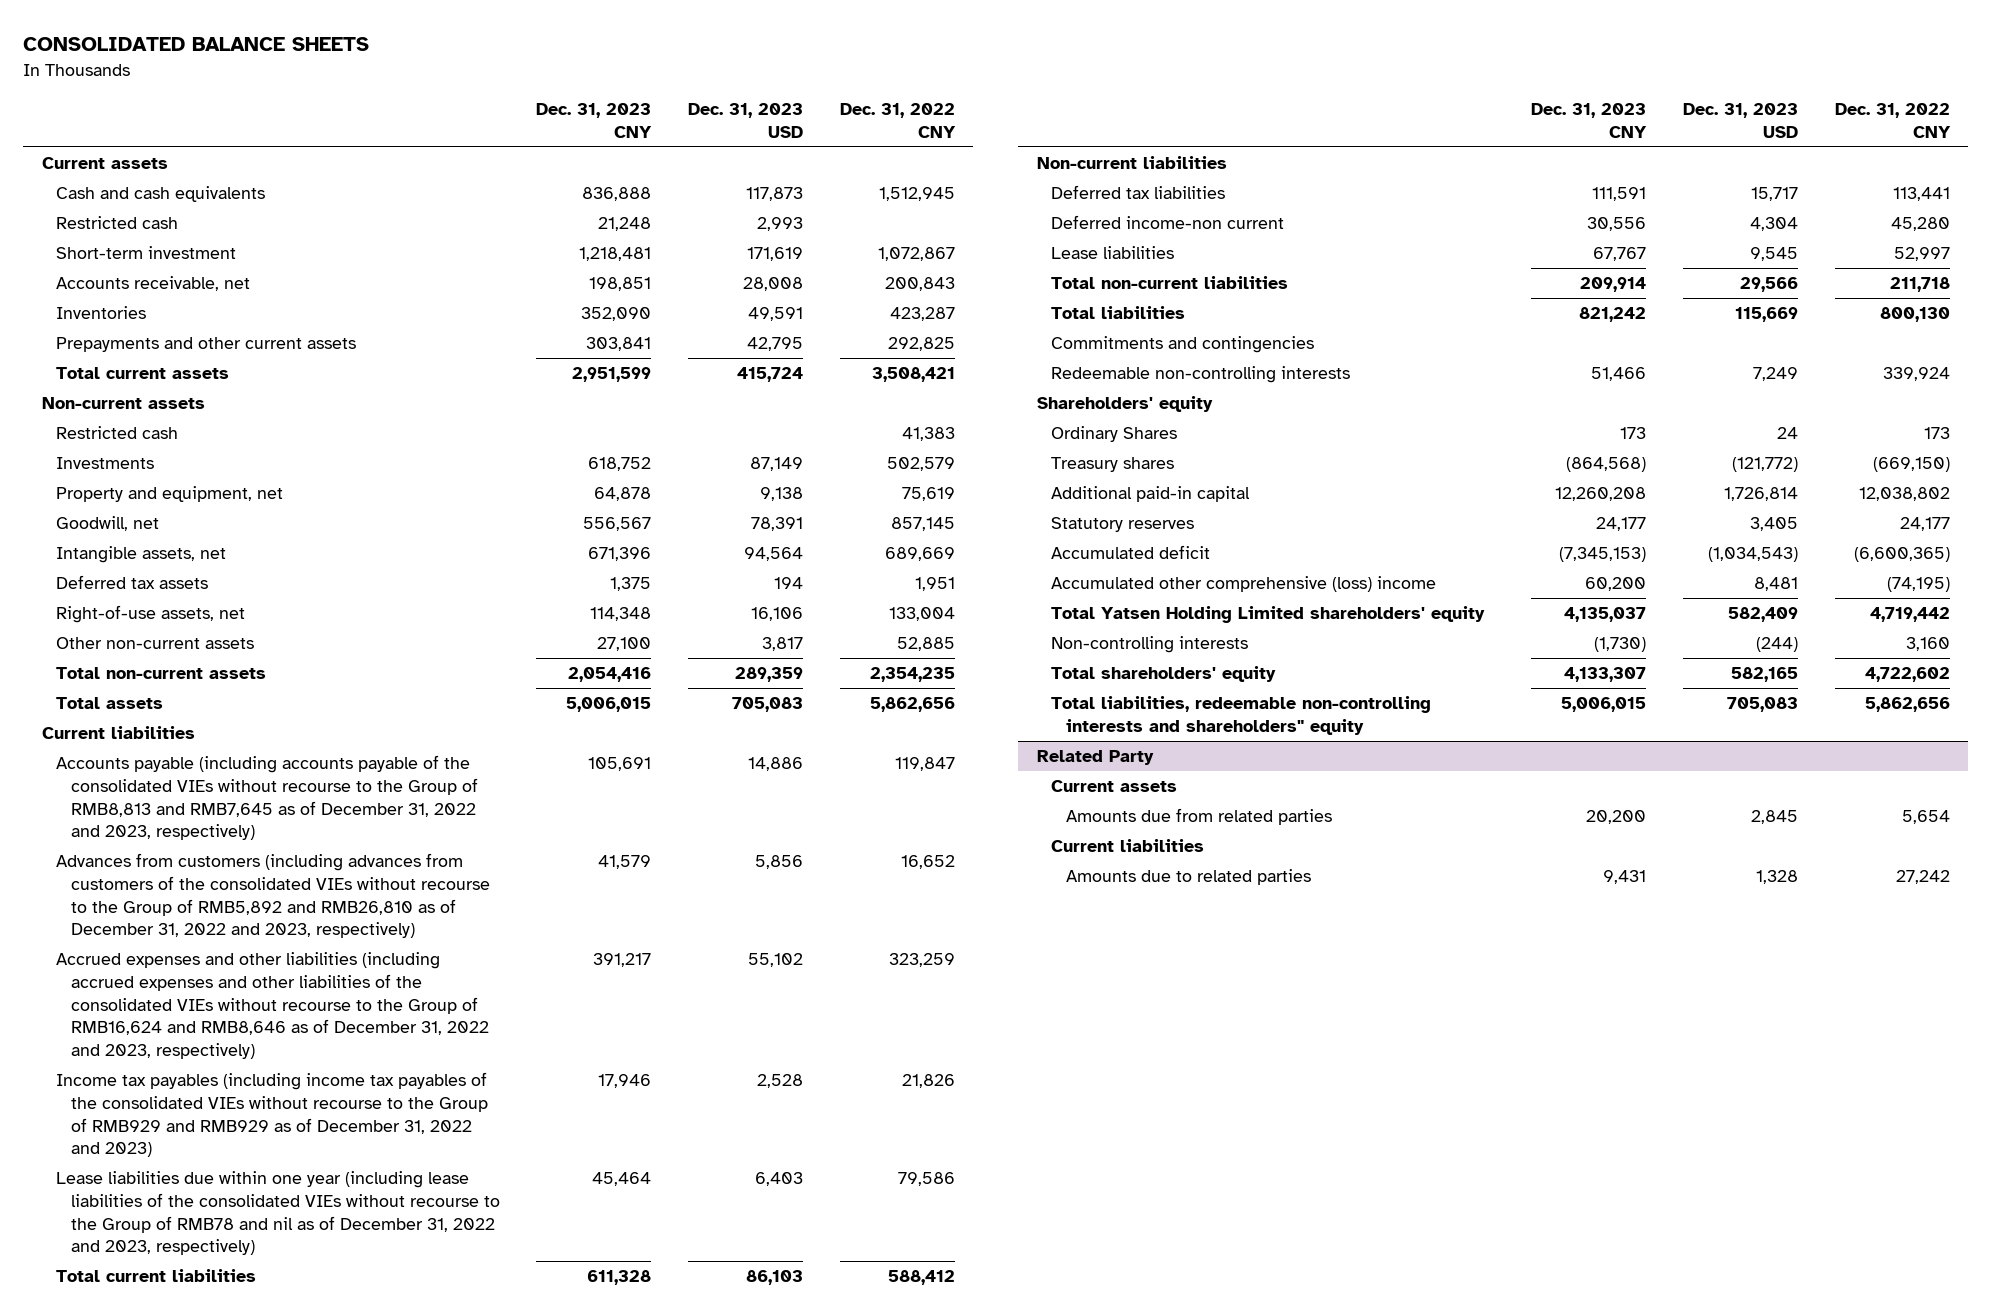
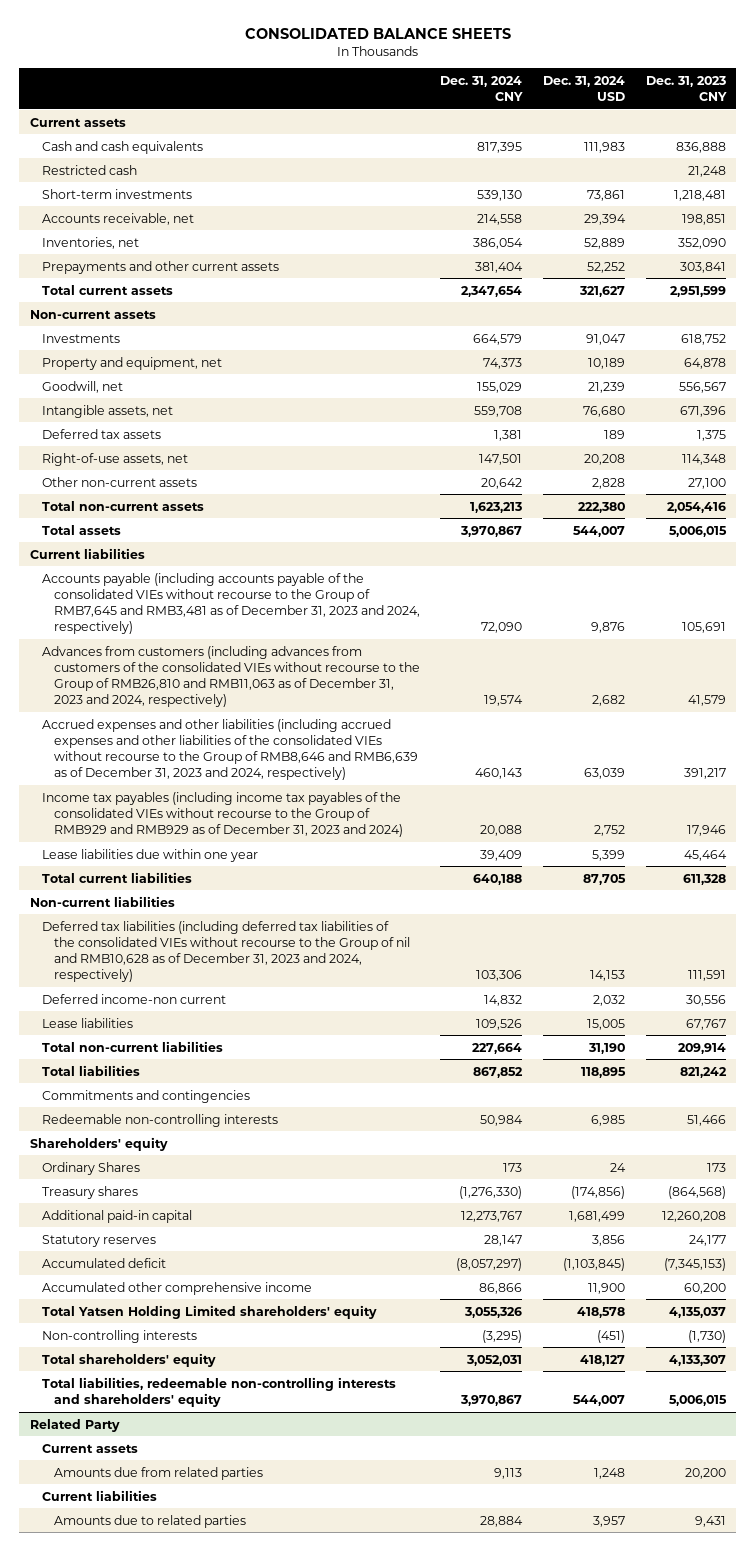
- | Dec. 31, 2023 CNY | Dec. 31, 2023 USD | Dec. 31, 2022 CNY
+ | Dec. 31, 2024 CNY | Dec. 31, 2024 USD | Dec. 31, 2023 CNY
- Short-term investment | 1,218,481 | 171,619 | 1,072,867
+ Short-term investments | 539,130 | 73,861 | 1,218,481
- Inventories | 352,090 | 49,591 | 423,287
+ Inventories, net | 386,054 | 52,889 | 352,090
- Restricted cash | | | 41,383
- Accounts payable (including accounts payable of the consolidated VIEs without recourse to the Group of RMB8,813 and RMB7,645 as of December 31, 2022 and 2023, respectively) | 105,691 | 14,886 | 119,847
- Advances from customers (including advances from customers of the consolidated VIEs without recourse to the Group of RMB5,892 and RMB26,810 as of December 31, 2022 and 2023, respectively) | 41,579 | 5,856 | 16,652
- Accrued expenses and other liabilities (including accrued expenses and other liabilities of the consolidated VIEs without recourse to the Group of RMB16,624 and RMB8,646 as of December 31, 2022 and 2023, respectively) | 391,217 | 55,102 | 323,259
- Income tax payables (including income tax payables of the consolidated VIEs without recourse to the Group of RMB929 and RMB929 as of December 31, 2022 and 2023) | 17,946 | 2,528 | 21,826
- Lease liabilities due within one year (including lease liabilities of the consolidated VIEs without recourse to the Group of RMB78 and nil as of December 31, 2022 and 2023, respectively) | 45,464 | 6,403 | 79,586
+ Accounts payable (including accounts payable of the consolidated VIEs without recourse to the Group of RMB7,645 and RMB3,481 as of December 31, 2023 and 2024, respectively) | 72,090 | 9,876 | 105,691
+ Advances from customers (including advances from customers of the consolidated VIEs without recourse to the Group of RMB26,810 and RMB11,063 as of December 31, 2023 and 2024, respectively) | 19,574 | 2,682 | 41,579
+ Accrued expenses and other liabilities (including accrued expenses and other liabilities of the consolidated VIEs without recourse to the Group of RMB8,646 and RMB6,639 as of December 31, 2023 and 2024, respectively) | 460,143 | 63,039 | 391,217
+ Income tax payables (including income tax payables of the consolidated VIEs without recourse to the Group of RMB929 and RMB929 as of December 31, 2023 and 2024) | 20,088 | 2,752 | 17,946
+ Lease liabilities due within one year | 39,409 | 5,399 | 45,464
- Deferred tax liabilities | 111,591 | 15,717 | 113,441
+ Deferred tax liabilities (including deferred tax liabilities of the consolidated VIEs without recourse to the Group of nil and RMB10,628 as of December 31, 2023 and 2024, respectively) | 103,306 | 14,153 | 111,591
- Accumulated other comprehensive (loss) income | 60,200 | 8,481 | (74,195)
+ Accumulated other comprehensive income | 86,866 | 11,900 | 60,200
- Total liabilities, redeemable non-controlling interests and shareholders" equity | 5,006,015 | 705,083 | 5,862,656
+ Total liabilities, redeemable non-controlling interests and shareholders' equity | 3,970,867 | 544,007 | 5,006,015

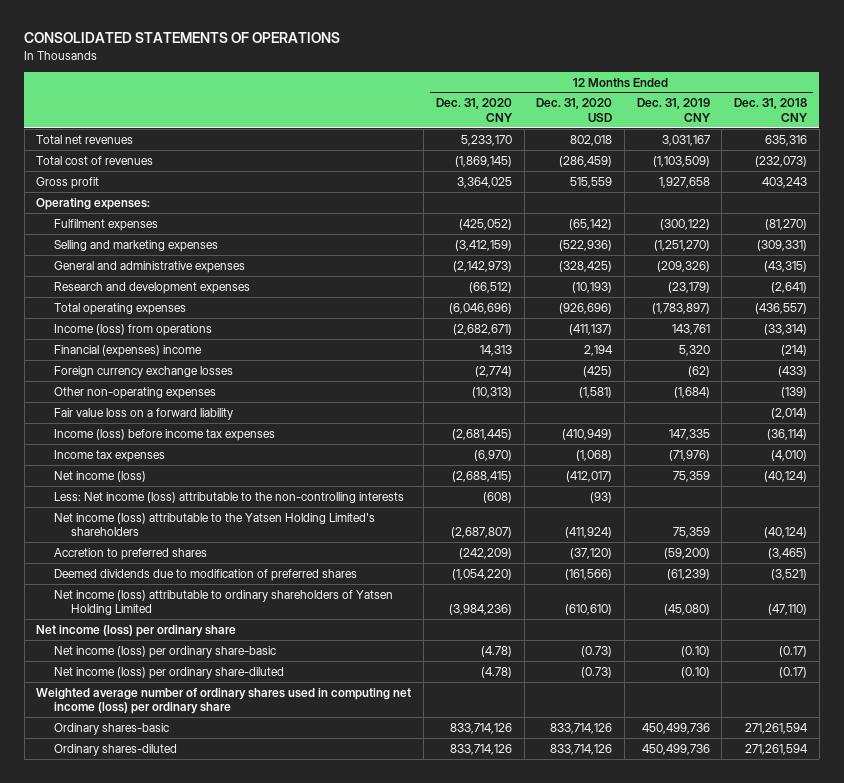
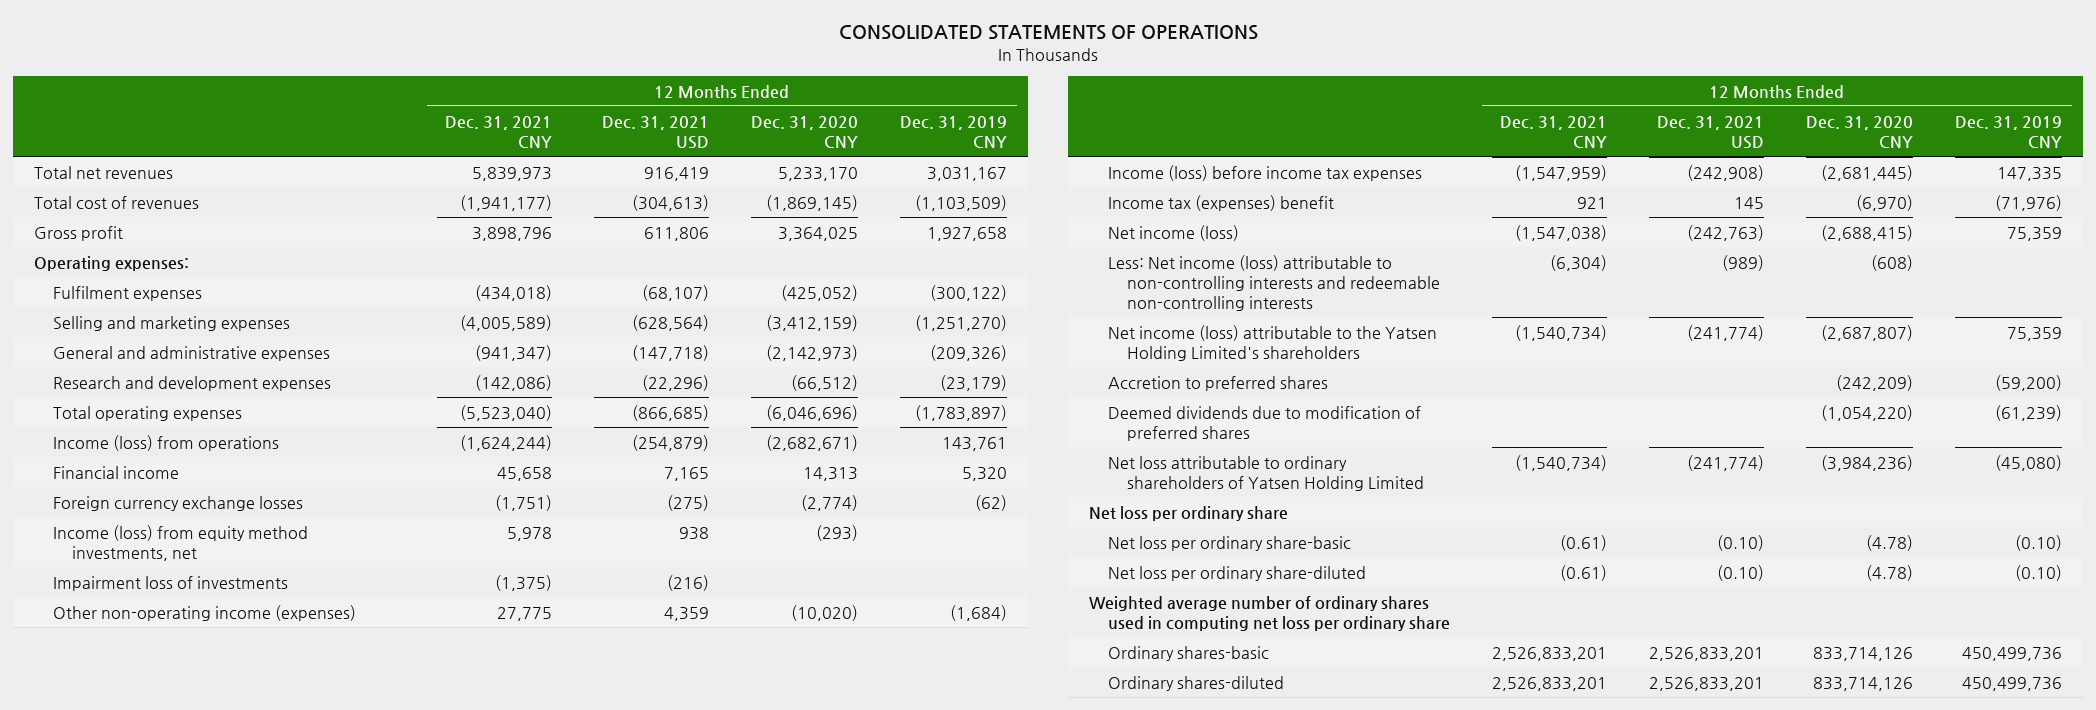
- | 12 Months Ended Dec. 31, 2020 CNY | 12 Months Ended Dec. 31, 2020 USD | 12 Months Ended Dec. 31, 2019 CNY | 12 Months Ended Dec. 31, 2018 CNY
+ | 12 Months Ended Dec. 31, 2021 CNY | 12 Months Ended Dec. 31, 2021 USD | 12 Months Ended Dec. 31, 2020 CNY | 12 Months Ended Dec. 31, 2019 CNY
- Financial (expenses) income | 14,313 | 2,194 | 5,320 | (214)
+ Financial income | 45,658 | 7,165 | 14,313 | 5,320
- Other non-operating expenses | (10,313) | (1,581) | (1,684) | (139)
- Fair value loss on a forward liability | | | | (2,014)
+ Income (loss) from equity method investments, net | 5,978 | 938 | (293) |
+ Impairment loss of investments | (1,375) | (216) | |
+ Other non-operating income (expenses) | 27,775 | 4,359 | (10,020) | (1,684)
- Income tax expenses | (6,970) | (1,068) | (71,976) | (4,010)
+ Income tax (expenses) benefit | 921 | 145 | (6,970) | (71,976)
- Less: Net income (loss) attributable to the non-controlling interests | (608) | (93) | |
+ Less: Net income (loss) attributable to non-controlling interests and redeemable non-controlling interests | (6,304) | (989) | (608) |
- Net income (loss) attributable to ordinary shareholders of Yatsen Holding Limited | (3,984,236) | (610,610) | (45,080) | (47,110)
- Net income (loss) per ordinary share
- Net income (loss) per ordinary share-basic | (4.78) | (0.73) | (0.10) | (0.17)
- Net income (loss) per ordinary share-diluted | (4.78) | (0.73) | (0.10) | (0.17)
- Weighted average number of ordinary shares used in computing net income (loss) per ordinary share
+ Net loss attributable to ordinary shareholders of Yatsen Holding Limited | (1,540,734) | (241,774) | (3,984,236) | (45,080)
+ Net loss per ordinary share
+ Net loss per ordinary share-basic | (0.61) | (0.10) | (4.78) | (0.10)
+ Net loss per ordinary share-diluted | (0.61) | (0.10) | (4.78) | (0.10)
+ Weighted average number of ordinary shares used in computing net loss per ordinary share

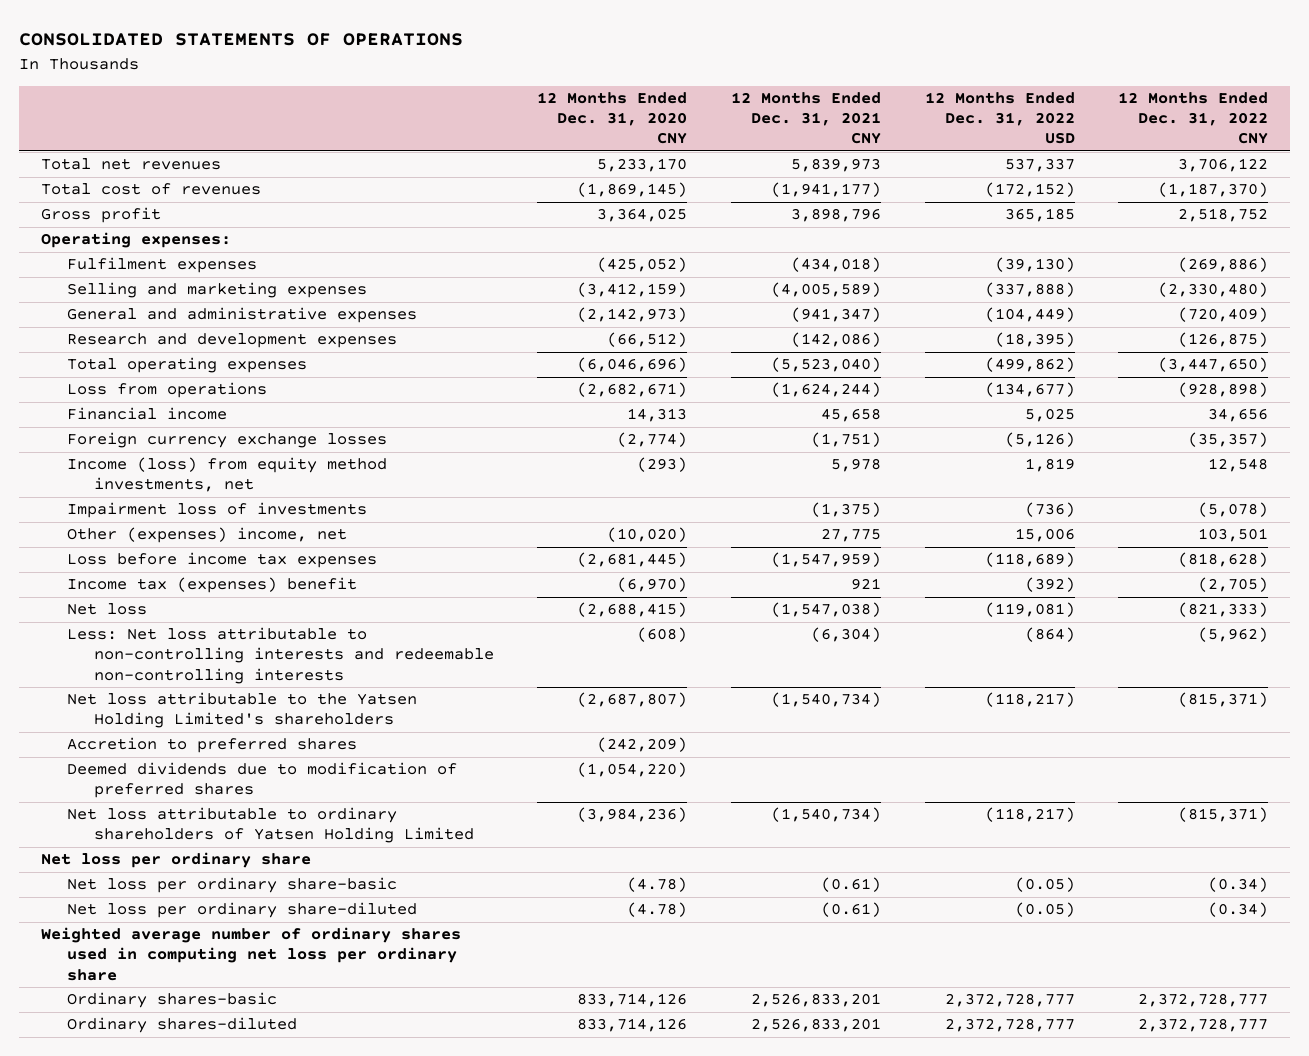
- | 12 Months Ended Dec. 31, 2021 CNY | 12 Months Ended Dec. 31, 2021 USD | 12 Months Ended Dec. 31, 2020 CNY | 12 Months Ended Dec. 31, 2019 CNY
+ | 12 Months Ended Dec. 31, 2020 CNY | 12 Months Ended Dec. 31, 2021 CNY | 12 Months Ended Dec. 31, 2022 USD | 12 Months Ended Dec. 31, 2022 CNY
- Income (loss) from operations | (1,624,244) | (254,879) | (2,682,671) | 143,761
+ Loss from operations | (2,682,671) | (1,624,244) | (134,677) | (928,898)
- Other non-operating income (expenses) | 27,775 | 4,359 | (10,020) | (1,684)
- Income (loss) before income tax expenses | (1,547,959) | (242,908) | (2,681,445) | 147,335
+ Other (expenses) income, net | (10,020) | 27,775 | 15,006 | 103,501
+ Loss before income tax expenses | (2,681,445) | (1,547,959) | (118,689) | (818,628)
- Net income (loss) | (1,547,038) | (242,763) | (2,688,415) | 75,359
- Less: Net income (loss) attributable to non-controlling interests and redeemable non-controlling interests | (6,304) | (989) | (608) |
- Net income (loss) attributable to the Yatsen Holding Limited's shareholders | (1,540,734) | (241,774) | (2,687,807) | 75,359
+ Net loss | (2,688,415) | (1,547,038) | (119,081) | (821,333)
+ Less: Net loss attributable to non-controlling interests and redeemable non-controlling interests | (608) | (6,304) | (864) | (5,962)
+ Net loss attributable to the Yatsen Holding Limited's shareholders | (2,687,807) | (1,540,734) | (118,217) | (815,371)

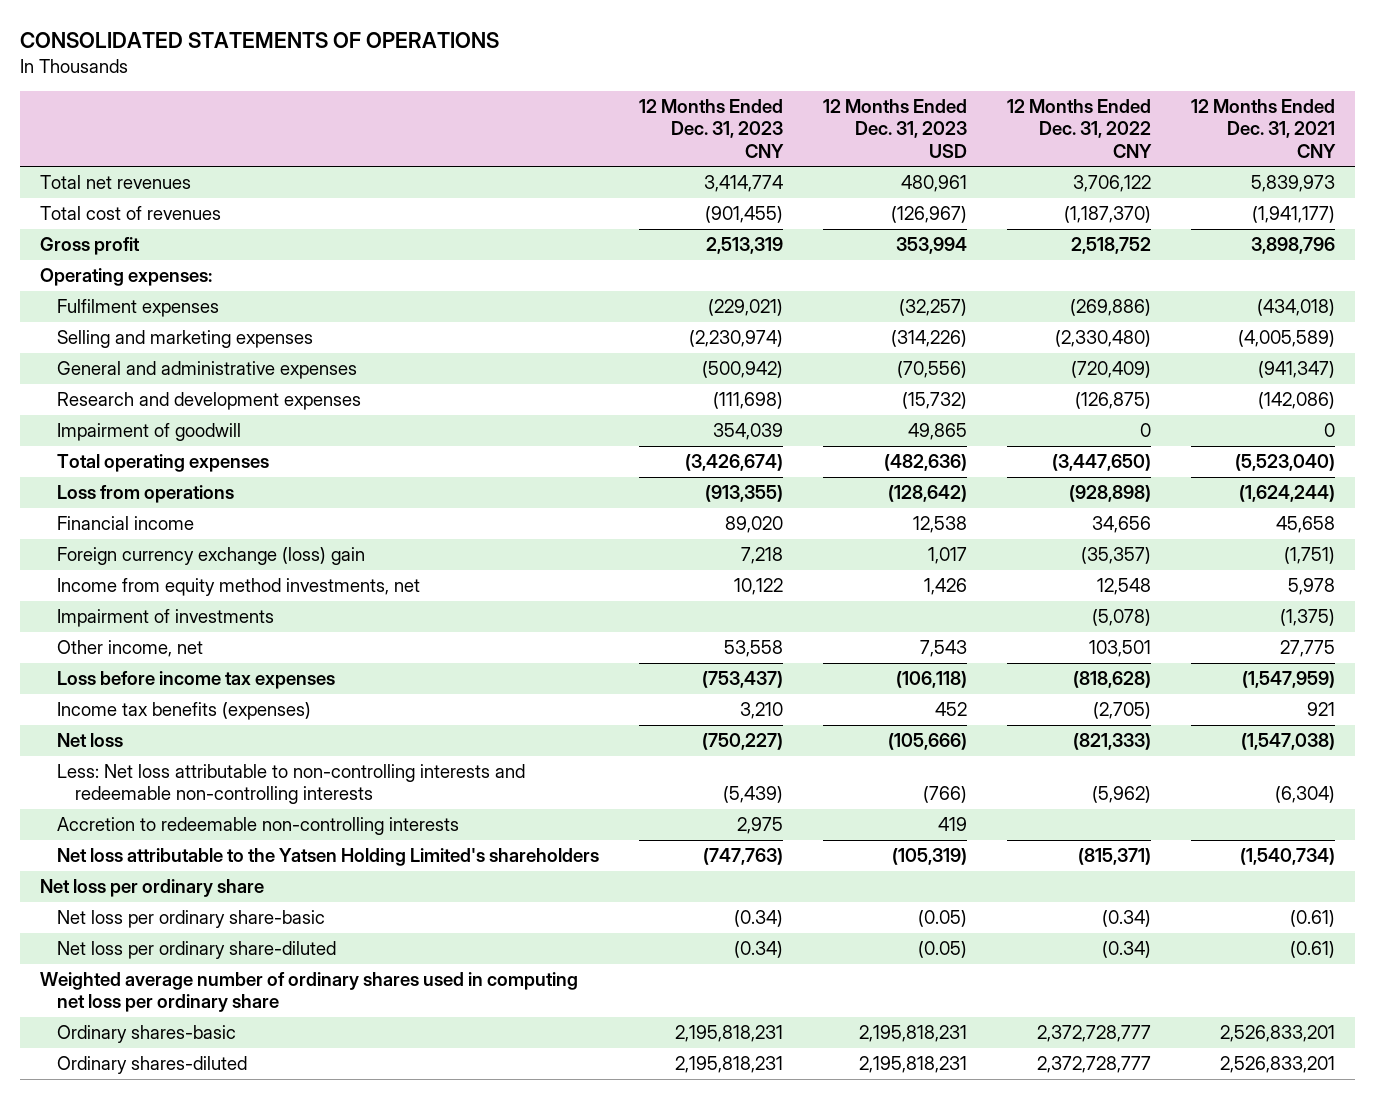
- | 12 Months Ended Dec. 31, 2020 CNY | 12 Months Ended Dec. 31, 2021 CNY | 12 Months Ended Dec. 31, 2022 USD | 12 Months Ended Dec. 31, 2022 CNY
+ | 12 Months Ended Dec. 31, 2023 CNY | 12 Months Ended Dec. 31, 2023 USD | 12 Months Ended Dec. 31, 2022 CNY | 12 Months Ended Dec. 31, 2021 CNY
+ Impairment of goodwill | 354,039 | 49,865 | 0 | 0
- Foreign currency exchange losses | (2,774) | (1,751) | (5,126) | (35,357)
- Income (loss) from equity method investments, net | (293) | 5,978 | 1,819 | 12,548
- Impairment loss of investments | | (1,375) | (736) | (5,078)
- Other (expenses) income, net | (10,020) | 27,775 | 15,006 | 103,501
+ Foreign currency exchange (loss) gain | 7,218 | 1,017 | (35,357) | (1,751)
+ Income from equity method investments, net | 10,122 | 1,426 | 12,548 | 5,978
+ Impairment of investments | | | (5,078) | (1,375)
+ Other income, net | 53,558 | 7,543 | 103,501 | 27,775
- Income tax (expenses) benefit | (6,970) | 921 | (392) | (2,705)
+ Income tax benefits (expenses) | 3,210 | 452 | (2,705) | 921
+ Accretion to redeemable non-controlling interests | 2,975 | 419 | |
- Accretion to preferred shares | (242,209) | | |
- Deemed dividends due to modification of preferred shares | (1,054,220) | | |
- Net loss attributable to ordinary shareholders of Yatsen Holding Limited | (3,984,236) | (1,540,734) | (118,217) | (815,371)

